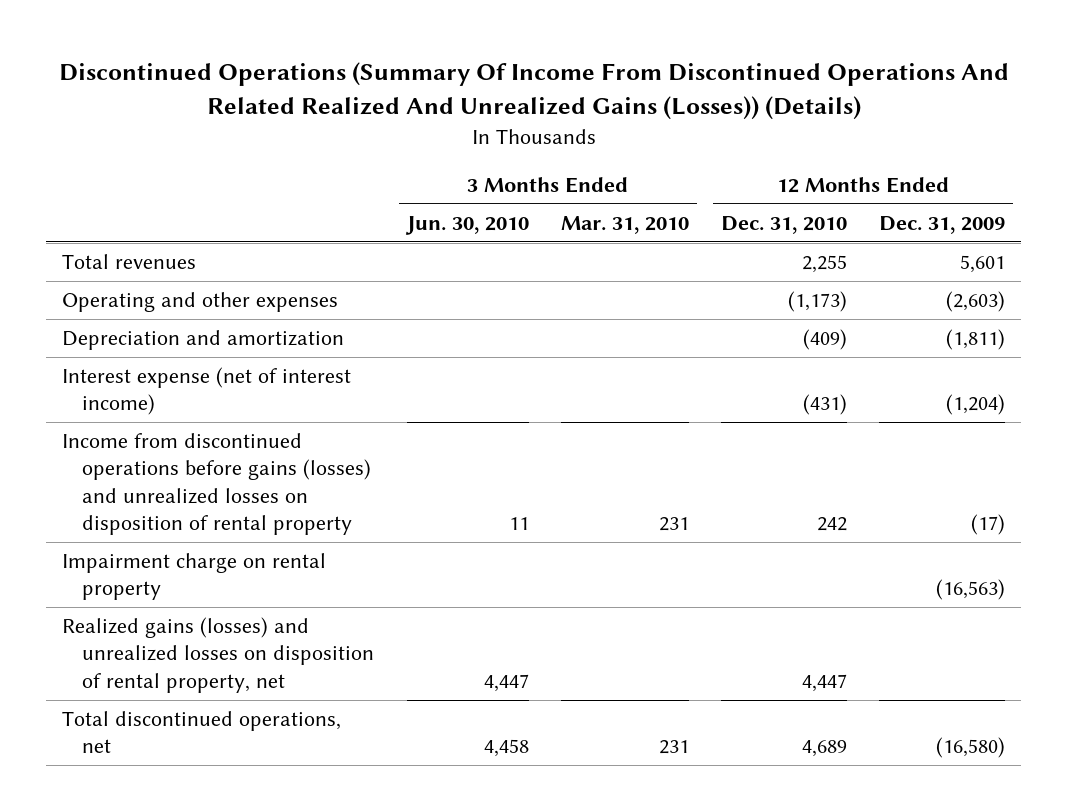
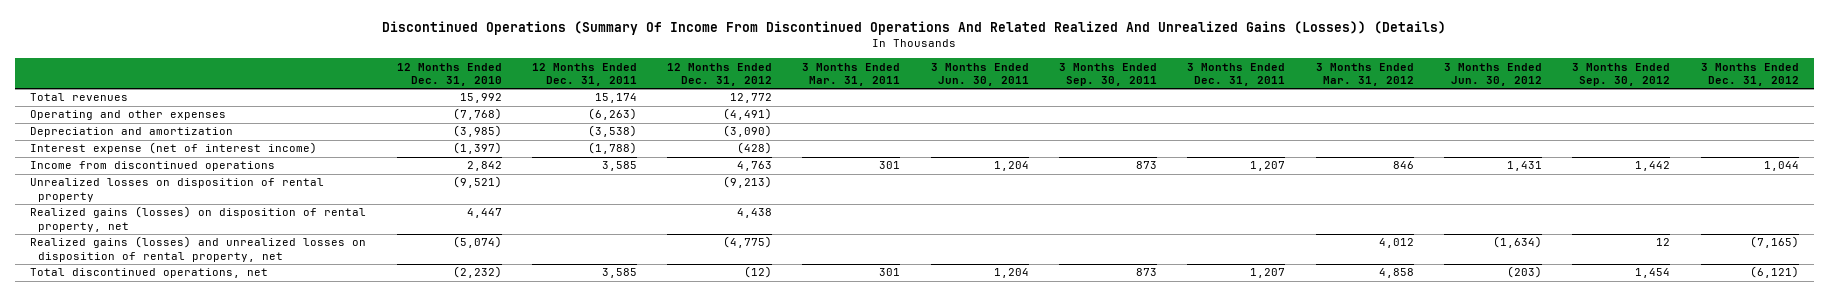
- | 3 Months Ended Jun. 30, 2010 | 3 Months Ended Mar. 31, 2010 | 12 Months Ended Dec. 31, 2010 | 12 Months Ended Dec. 31, 2009
+ | 12 Months Ended Dec. 31, 2010 | 12 Months Ended Dec. 31, 2011 | 12 Months Ended Dec. 31, 2012 | 3 Months Ended Mar. 31, 2011 | 3 Months Ended Jun. 30, 2011 | 3 Months Ended Sep. 30, 2011 | 3 Months Ended Dec. 31, 2011 | 3 Months Ended Mar. 31, 2012 | 3 Months Ended Jun. 30, 2012 | 3 Months Ended Sep. 30, 2012 | 3 Months Ended Dec. 31, 2012
- Total revenues | | | 2,255 | 5,601
- Operating and other expenses | | | (1,173) | (2,603)
- Depreciation and amortization | | | (409) | (1,811)
- Interest expense (net of interest income) | | | (431) | (1,204)
- Income from discontinued operations before gains (losses) and unrealized losses on disposition of rental property | 11 | 231 | 242 | (17)
- Impairment charge on rental property | | | | (16,563)
- Realized gains (losses) and unrealized losses on disposition of rental property, net | 4,447 | | 4,447 |
- Total discontinued operations, net | 4,458 | 231 | 4,689 | (16,580)
+ Total revenues | 15,992 | 15,174 | 12,772 | | | | | | | |
+ Operating and other expenses | (7,768) | (6,263) | (4,491) | | | | | | | |
+ Depreciation and amortization | (3,985) | (3,538) | (3,090) | | | | | | | |
+ Interest expense (net of interest income) | (1,397) | (1,788) | (428) | | | | | | | |
+ Income from discontinued operations | 2,842 | 3,585 | 4,763 | 301 | 1,204 | 873 | 1,207 | 846 | 1,431 | 1,442 | 1,044
+ Unrealized losses on disposition of rental property | (9,521) | | (9,213) | | | | | | | |
+ Realized gains (losses) on disposition of rental property, net | 4,447 | | 4,438 | | | | | | | |
+ Realized gains (losses) and unrealized losses on disposition of rental property, net | (5,074) | | (4,775) | | | | | 4,012 | (1,634) | 12 | (7,165)
+ Total discontinued operations, net | (2,232) | 3,585 | (12) | 301 | 1,204 | 873 | 1,207 | 4,858 | (203) | 1,454 | (6,121)

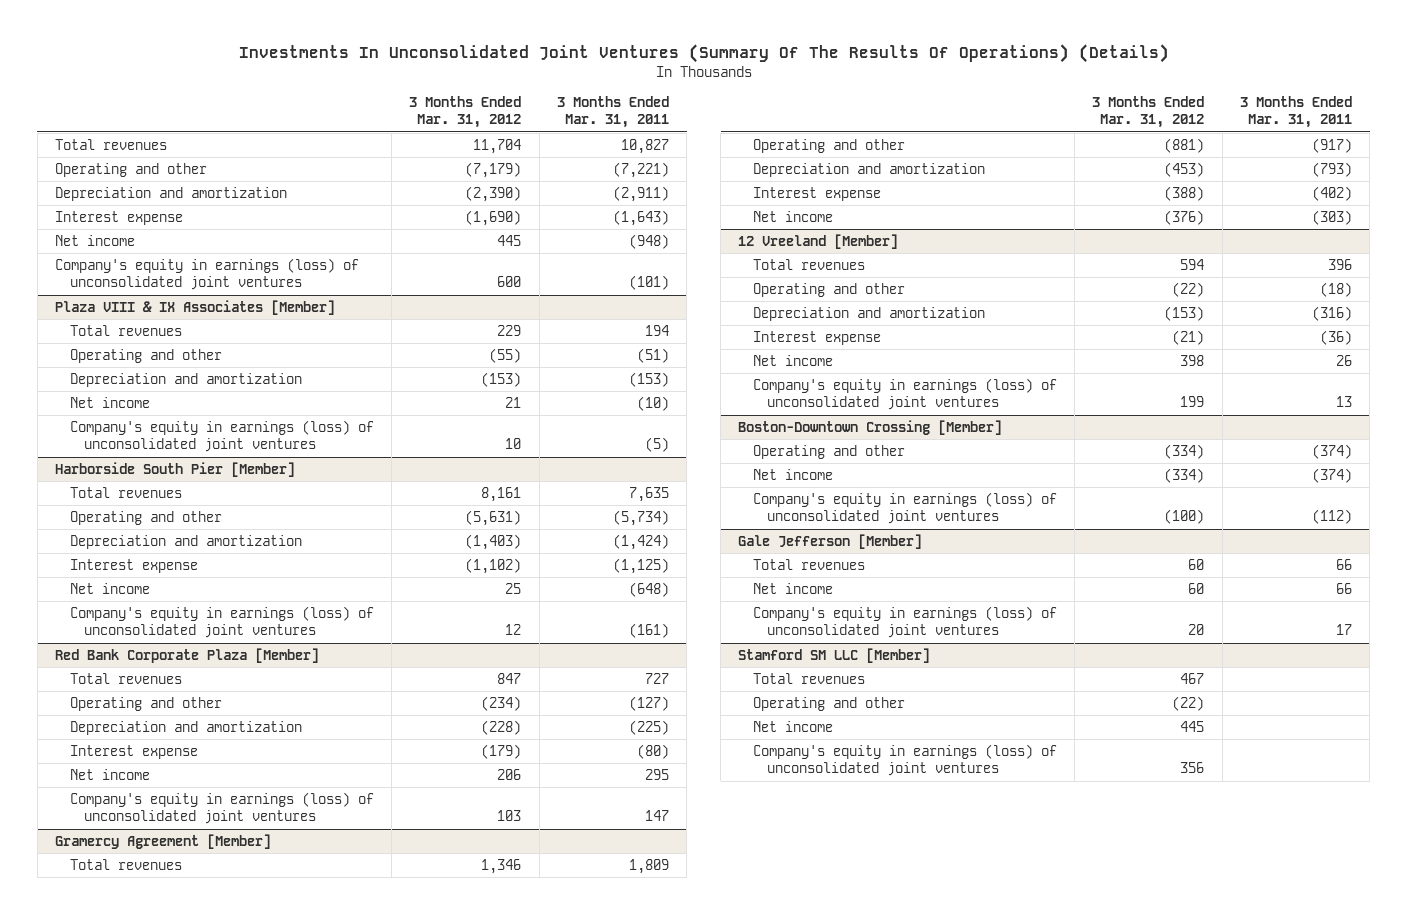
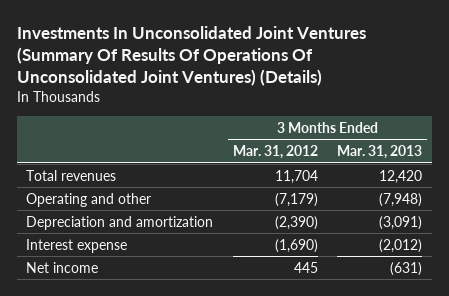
- Investments In Unconsolidated Joint Ventures (Summary Of The Results Of Operations) (Details)
+ Investments In Unconsolidated Joint Ventures (Summary Of Results Of Operations Of Unconsolidated Joint Ventures) (Details)
- | 3 Months Ended Mar. 31, 2012 | 3 Months Ended Mar. 31, 2011
+ | 3 Months Ended Mar. 31, 2012 | 3 Months Ended Mar. 31, 2013
- Company's equity in earnings (loss) of unconsolidated joint ventures | 600 | (101)
- Plaza VIII & IX Associates [Member]
- Total revenues | 229 | 194
- Operating and other | (55) | (51)
- Depreciation and amortization | (153) | (153)
- Net income | 21 | (10)
- Company's equity in earnings (loss) of unconsolidated joint ventures | 10 | (5)
- Harborside South Pier [Member]
- Total revenues | 8,161 | 7,635
- Operating and other | (5,631) | (5,734)
- Depreciation and amortization | (1,403) | (1,424)
- Interest expense | (1,102) | (1,125)
- Net income | 25 | (648)
- Company's equity in earnings (loss) of unconsolidated joint ventures | 12 | (161)
- Red Bank Corporate Plaza [Member]
- Total revenues | 847 | 727
- Operating and other | (234) | (127)
- Depreciation and amortization | (228) | (225)
- Interest expense | (179) | (80)
- Net income | 206 | 295
- Company's equity in earnings (loss) of unconsolidated joint ventures | 103 | 147
- Gramercy Agreement [Member]
- Total revenues | 1,346 | 1,809
- Operating and other | (881) | (917)
- Depreciation and amortization | (453) | (793)
- Interest expense | (388) | (402)
- Net income | (376) | (303)
- 12 Vreeland [Member]
- Total revenues | 594 | 396
- Operating and other | (22) | (18)
- Depreciation and amortization | (153) | (316)
- Interest expense | (21) | (36)
- Net income | 398 | 26
- Company's equity in earnings (loss) of unconsolidated joint ventures | 199 | 13
- Boston-Downtown Crossing [Member]
- Operating and other | (334) | (374)
- Net income | (334) | (374)
- Company's equity in earnings (loss) of unconsolidated joint ventures | (100) | (112)
- Gale Jefferson [Member]
- Total revenues | 60 | 66
- Net income | 60 | 66
- Company's equity in earnings (loss) of unconsolidated joint ventures | 20 | 17
- Stamford SM LLC [Member]
- Total revenues | 467 |
- Operating and other | (22) |
- Net income | 445 |
- Company's equity in earnings (loss) of unconsolidated joint ventures | 356 |

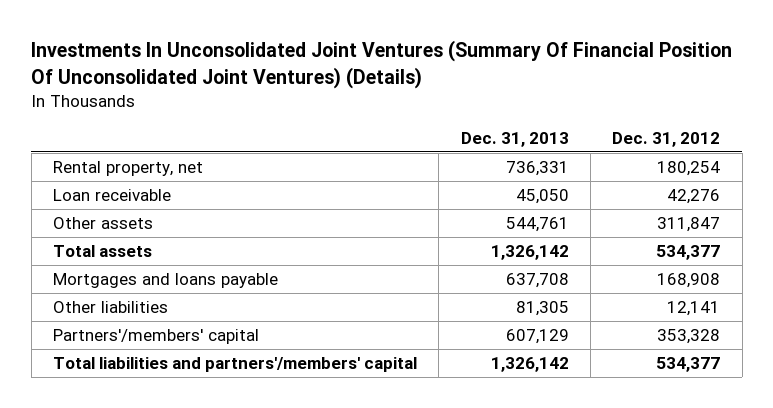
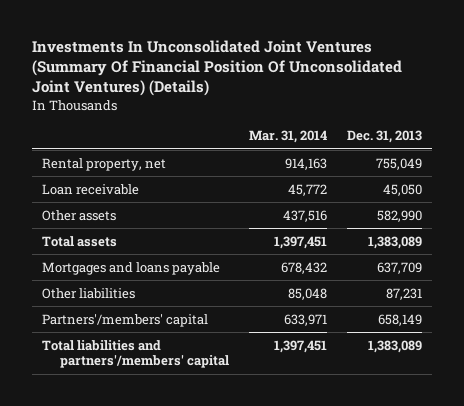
- | Dec. 31, 2013 | Dec. 31, 2012
+ | Mar. 31, 2014 | Dec. 31, 2013
- Rental property, net | 736,331 | 180,254
+ Rental property, net | 914,163 | 755,049
- Other assets | 544,761 | 311,847
- Total assets | 1,326,142 | 534,377
- Mortgages and loans payable | 637,708 | 168,908
- Other liabilities | 81,305 | 12,141
- Partners'/members' capital | 607,129 | 353,328
- Total liabilities and partners'/members' capital | 1,326,142 | 534,377
+ Other assets | 437,516 | 582,990
+ Total assets | 1,397,451 | 1,383,089
+ Mortgages and loans payable | 678,432 | 637,709
+ Other liabilities | 85,048 | 87,231
+ Partners'/members' capital | 633,971 | 658,149
+ Total liabilities and partners'/members' capital | 1,397,451 | 1,383,089

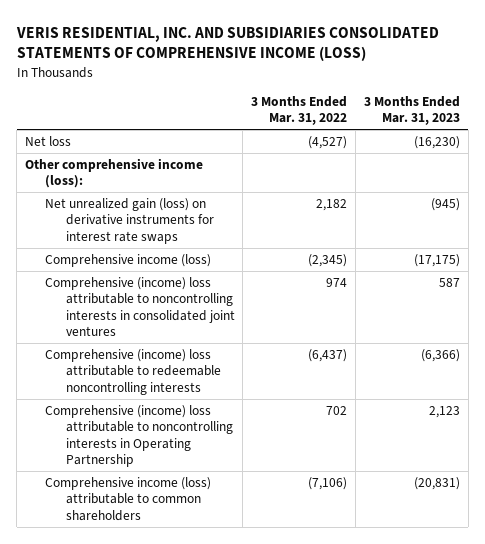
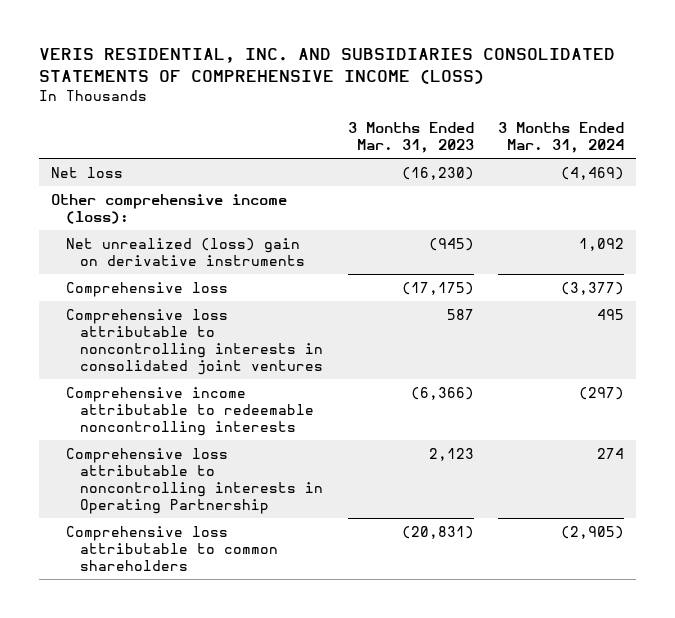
- | 3 Months Ended Mar. 31, 2022 | 3 Months Ended Mar. 31, 2023
+ | 3 Months Ended Mar. 31, 2023 | 3 Months Ended Mar. 31, 2024
- Net unrealized gain (loss) on derivative instruments for interest rate swaps | 2,182 | (945)
- Comprehensive income (loss) | (2,345) | (17,175)
- Comprehensive (income) loss attributable to noncontrolling interests in consolidated joint ventures | 974 | 587
- Comprehensive (income) loss attributable to redeemable noncontrolling interests | (6,437) | (6,366)
- Comprehensive (income) loss attributable to noncontrolling interests in Operating Partnership | 702 | 2,123
- Comprehensive income (loss) attributable to common shareholders | (7,106) | (20,831)
+ Net unrealized (loss) gain on derivative instruments | (945) | 1,092
+ Comprehensive loss | (17,175) | (3,377)
+ Comprehensive loss attributable to noncontrolling interests in consolidated joint ventures | 587 | 495
+ Comprehensive income attributable to redeemable noncontrolling interests | (6,366) | (297)
+ Comprehensive loss attributable to noncontrolling interests in Operating Partnership | 2,123 | 274
+ Comprehensive loss attributable to common shareholders | (20,831) | (2,905)

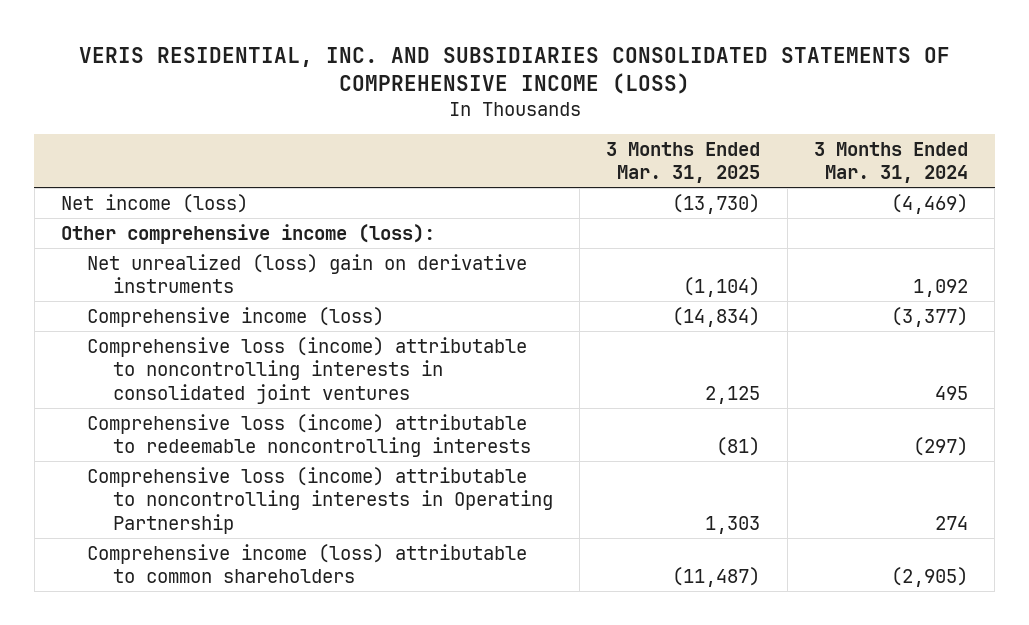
- | 3 Months Ended Mar. 31, 2023 | 3 Months Ended Mar. 31, 2024
+ | 3 Months Ended Mar. 31, 2025 | 3 Months Ended Mar. 31, 2024
- Net loss | (16,230) | (4,469)
+ Net income (loss) | (13,730) | (4,469)
- Comprehensive loss | (17,175) | (3,377)
- Comprehensive loss attributable to noncontrolling interests in consolidated joint ventures | 587 | 495
- Comprehensive income attributable to redeemable noncontrolling interests | (6,366) | (297)
- Comprehensive loss attributable to noncontrolling interests in Operating Partnership | 2,123 | 274
- Comprehensive loss attributable to common shareholders | (20,831) | (2,905)
+ Comprehensive income (loss) | (14,834) | (3,377)
+ Comprehensive loss (income) attributable to noncontrolling interests in consolidated joint ventures | 2,125 | 495
+ Comprehensive loss (income) attributable to redeemable noncontrolling interests | (81) | (297)
+ Comprehensive loss (income) attributable to noncontrolling interests in Operating Partnership | 1,303 | 274
+ Comprehensive income (loss) attributable to common shareholders | (11,487) | (2,905)

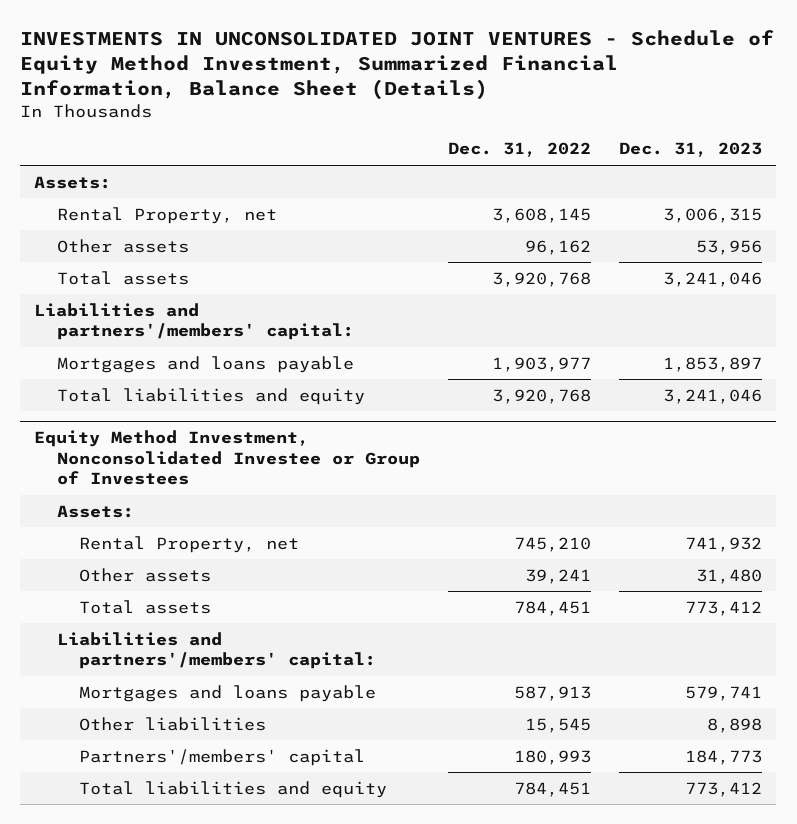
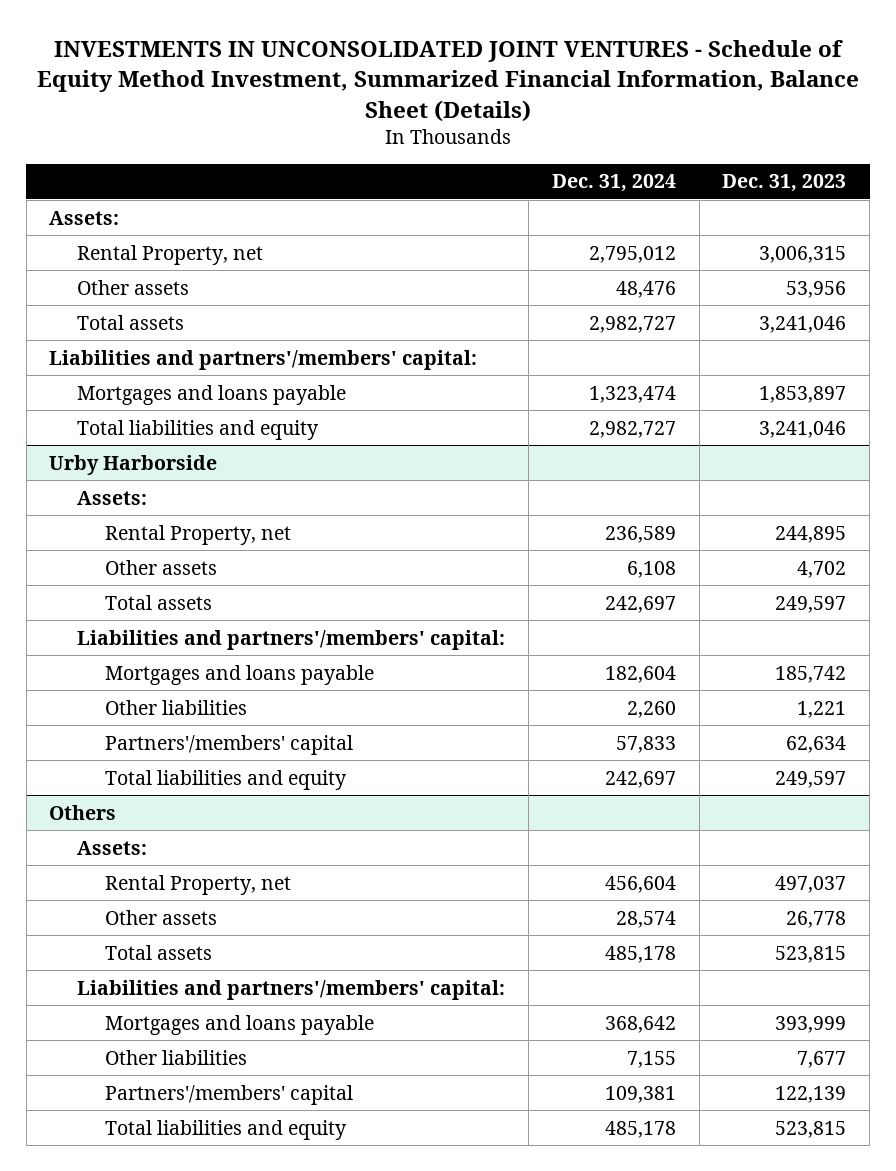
- | Dec. 31, 2022 | Dec. 31, 2023
+ | Dec. 31, 2024 | Dec. 31, 2023
- Equity Method Investment, Nonconsolidated Investee or Group of Investees
+ Urby Harborside
- Rental Property, net | 745,210 | 741,932
- Other assets | 39,241 | 31,480
- Total assets | 784,451 | 773,412
+ Rental Property, net | 236,589 | 244,895
+ Other assets | 6,108 | 4,702
+ Total assets | 242,697 | 249,597
- Mortgages and loans payable | 587,913 | 579,741
- Other liabilities | 15,545 | 8,898
- Partners'/members' capital | 180,993 | 184,773
- Total liabilities and equity | 784,451 | 773,412
+ Mortgages and loans payable | 182,604 | 185,742
+ Other liabilities | 2,260 | 1,221
+ Partners'/members' capital | 57,833 | 62,634
+ Total liabilities and equity | 242,697 | 249,597
+ Others
+ Assets:
+ Rental Property, net | 456,604 | 497,037
+ Other assets | 28,574 | 26,778
+ Total assets | 485,178 | 523,815
+ Liabilities and partners'/members' capital:
+ Mortgages and loans payable | 368,642 | 393,999
+ Other liabilities | 7,155 | 7,677
+ Partners'/members' capital | 109,381 | 122,139
+ Total liabilities and equity | 485,178 | 523,815

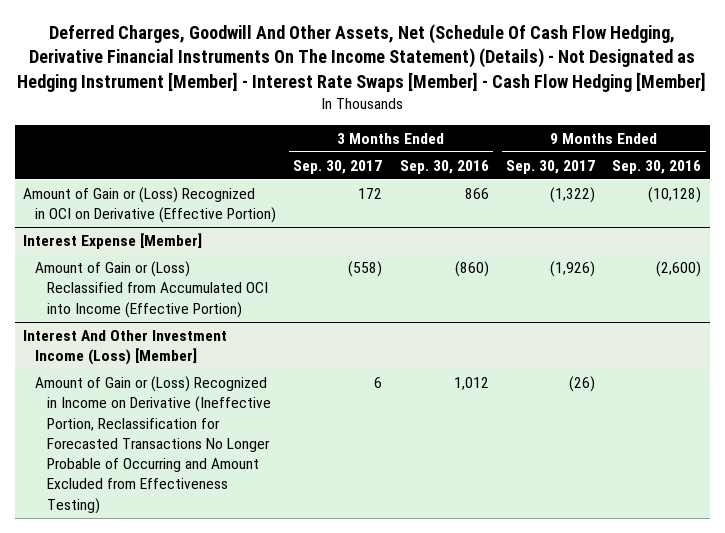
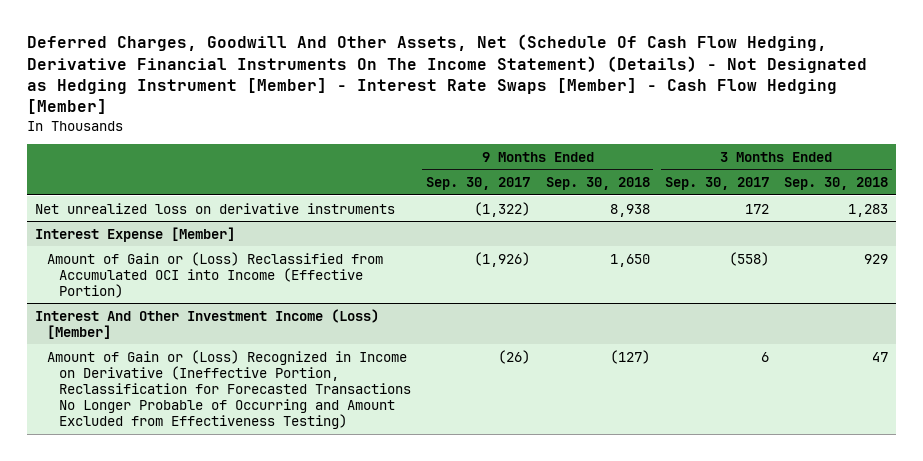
- | 3 Months Ended Sep. 30, 2017 | 3 Months Ended Sep. 30, 2016 | 9 Months Ended Sep. 30, 2017 | 9 Months Ended Sep. 30, 2016
+ | 9 Months Ended Sep. 30, 2017 | 9 Months Ended Sep. 30, 2018 | 3 Months Ended Sep. 30, 2017 | 3 Months Ended Sep. 30, 2018
- Amount of Gain or (Loss) Recognized in OCI on Derivative (Effective Portion) | 172 | 866 | (1,322) | (10,128)
+ Net unrealized loss on derivative instruments | (1,322) | 8,938 | 172 | 1,283

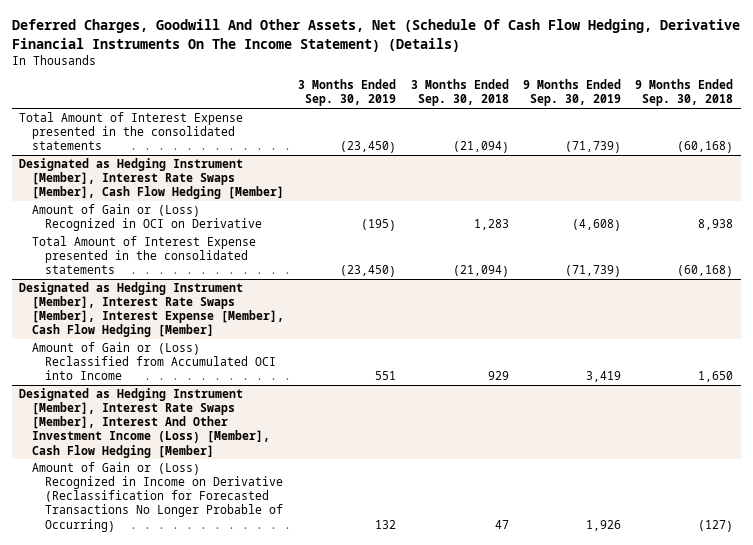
- Deferred Charges, Goodwill And Other Assets, Net (Schedule Of Cash Flow Hedging, Derivative Financial Instruments On The Income Statement) (Details) - Not Designated as Hedging Instrument [Member] - Interest Rate Swaps [Member] - Cash Flow Hedging [Member]
+ Deferred Charges, Goodwill And Other Assets, Net (Schedule Of Cash Flow Hedging, Derivative Financial Instruments On The Income Statement) (Details)
- | 9 Months Ended Sep. 30, 2017 | 9 Months Ended Sep. 30, 2018 | 3 Months Ended Sep. 30, 2017 | 3 Months Ended Sep. 30, 2018
+ | 3 Months Ended Sep. 30, 2019 | 3 Months Ended Sep. 30, 2018 | 9 Months Ended Sep. 30, 2019 | 9 Months Ended Sep. 30, 2018
- Net unrealized loss on derivative instruments | (1,322) | 8,938 | 172 | 1,283
- Interest Expense [Member]
- Amount of Gain or (Loss) Reclassified from Accumulated OCI into Income (Effective Portion) | (1,926) | 1,650 | (558) | 929
- Interest And Other Investment Income (Loss) [Member]
- Amount of Gain or (Loss) Recognized in Income on Derivative (Ineffective Portion, Reclassification for Forecasted Transactions No Longer Probable of Occurring and Amount Excluded from Effectiveness Testing) | (26) | (127) | 6 | 47
+ Total Amount of Interest Expense presented in the consolidated statements | (23,450) | (21,094) | (71,739) | (60,168)
+ Designated as Hedging Instrument [Member], Interest Rate Swaps [Member], Cash Flow Hedging [Member]
+ Amount of Gain or (Loss) Recognized in OCI on Derivative | (195) | 1,283 | (4,608) | 8,938
+ Total Amount of Interest Expense presented in the consolidated statements | (23,450) | (21,094) | (71,739) | (60,168)
+ Designated as Hedging Instrument [Member], Interest Rate Swaps [Member], Interest Expense [Member], Cash Flow Hedging [Member]
+ Amount of Gain or (Loss) Reclassified from Accumulated OCI into Income | 551 | 929 | 3,419 | 1,650
+ Designated as Hedging Instrument [Member], Interest Rate Swaps [Member], Interest And Other Investment Income (Loss) [Member], Cash Flow Hedging [Member]
+ Amount of Gain or (Loss) Recognized in Income on Derivative (Reclassification for Forecasted Transactions No Longer Probable of Occurring) | 132 | 47 | 1,926 | (127)

